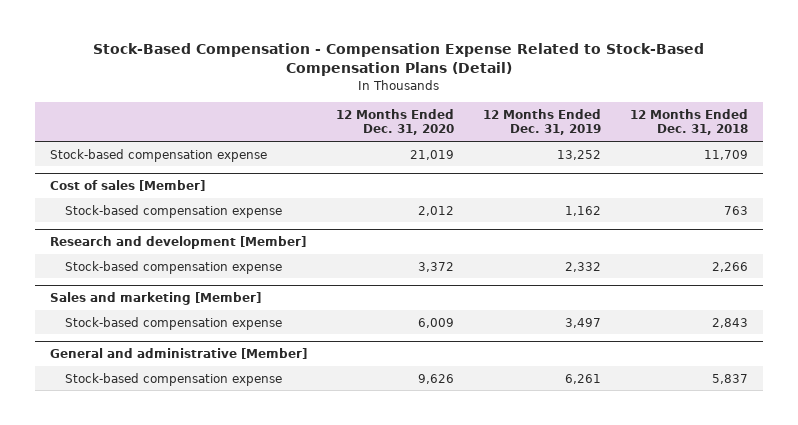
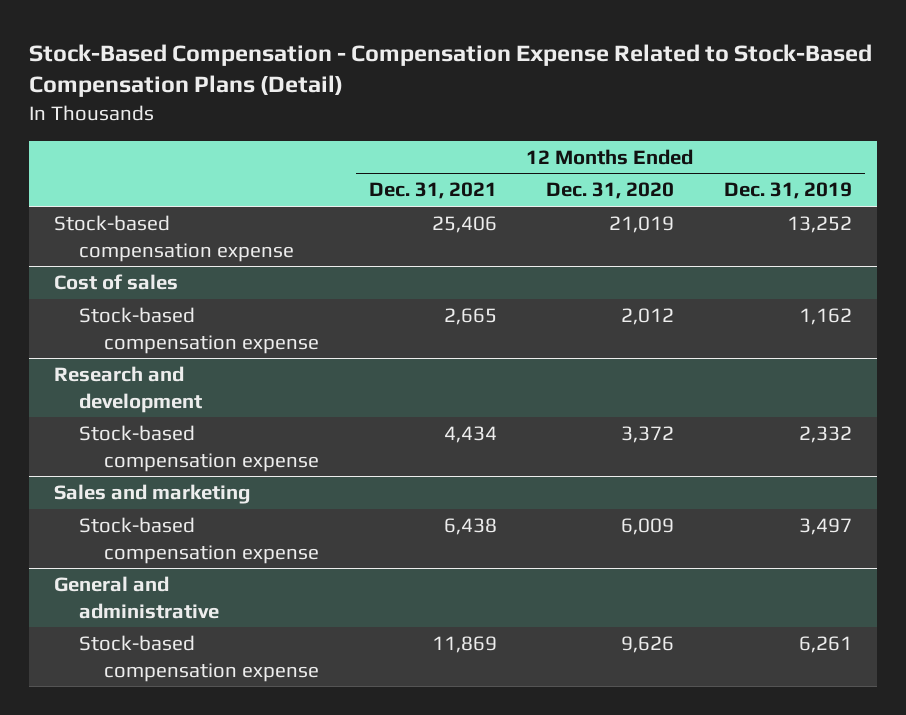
- | 12 Months Ended Dec. 31, 2020 | 12 Months Ended Dec. 31, 2019 | 12 Months Ended Dec. 31, 2018
+ | 12 Months Ended Dec. 31, 2021 | 12 Months Ended Dec. 31, 2020 | 12 Months Ended Dec. 31, 2019
- Cost of sales [Member]
+ Cost of sales
- Research and development [Member]
+ Research and development
- Sales and marketing [Member]
+ Sales and marketing
- General and administrative [Member]
+ General and administrative

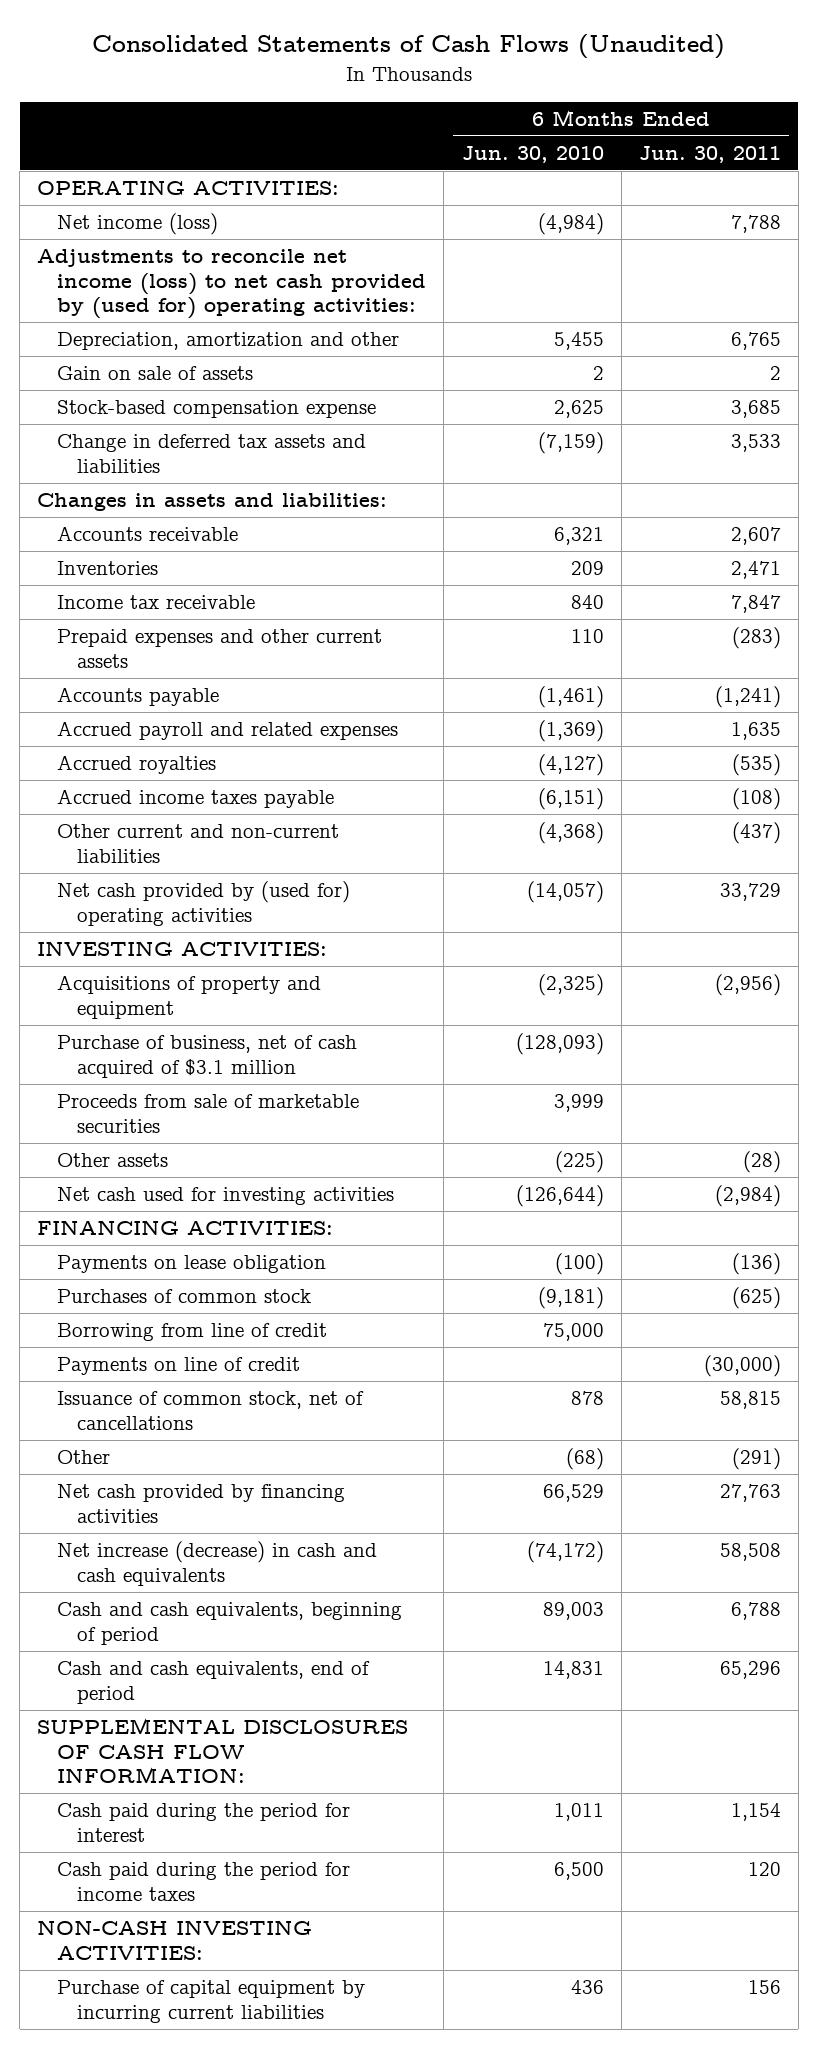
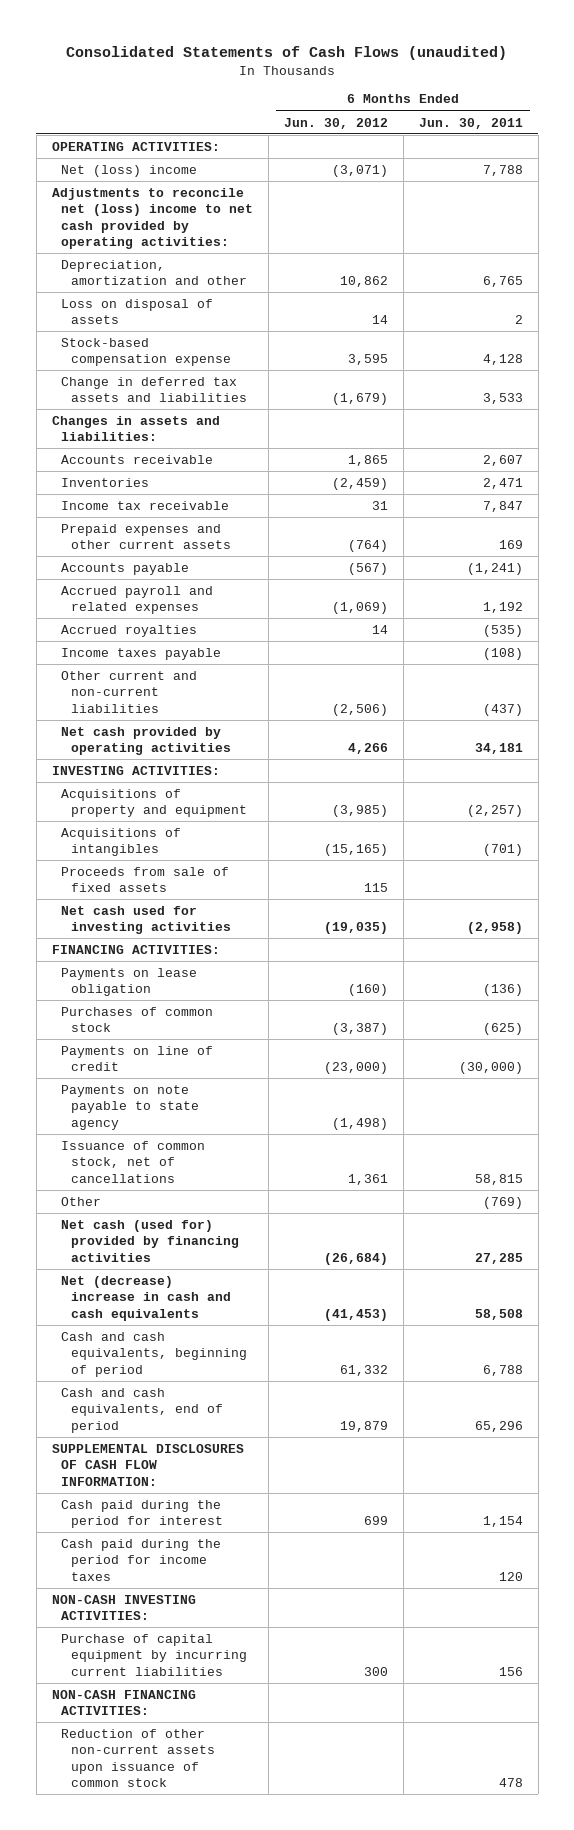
- Consolidated Statements of Cash Flows (Unaudited)
+ Consolidated Statements of Cash Flows (unaudited)
- | 6 Months Ended Jun. 30, 2010 | 6 Months Ended Jun. 30, 2011
+ | 6 Months Ended Jun. 30, 2012 | 6 Months Ended Jun. 30, 2011
- Net income (loss) | (4,984) | 7,788
- Adjustments to reconcile net income (loss) to net cash provided by (used for) operating activities:
+ Net (loss) income | (3,071) | 7,788
+ Adjustments to reconcile net (loss) income to net cash provided by operating activities:
- Gain on sale of assets | 2 | 2
- Stock-based compensation expense | 2,625 | 3,685
+ Loss on disposal of assets | 14 | 2
+ Stock-based compensation expense | 3,595 | 4,128
- Prepaid expenses and other current assets | 110 | (283)
+ Prepaid expenses and other current assets | (764) | 169
- Accrued payroll and related expenses | (1,369) | 1,635
+ Accrued payroll and related expenses | (1,069) | 1,192
- Accrued income taxes payable | (6,151) | (108)
+ Income taxes payable | | (108)
- Net cash provided by (used for) operating activities | (14,057) | 33,729
+ Net cash provided by operating activities | 4,266 | 34,181
- Acquisitions of property and equipment | (2,325) | (2,956)
- Purchase of business, net of cash acquired of $3.1 million | (128,093) |
- Proceeds from sale of marketable securities | 3,999 |
- Other assets | (225) | (28)
- Net cash used for investing activities | (126,644) | (2,984)
+ Acquisitions of property and equipment | (3,985) | (2,257)
+ Acquisitions of intangibles | (15,165) | (701)
+ Proceeds from sale of fixed assets | 115 |
+ Net cash used for investing activities | (19,035) | (2,958)
- Borrowing from line of credit | 75,000 |
+ Payments on note payable to state agency | (1,498) |
- Other | (68) | (291)
- Net cash provided by financing activities | 66,529 | 27,763
- Net increase (decrease) in cash and cash equivalents | (74,172) | 58,508
+ Other | | (769)
+ Net cash (used for) provided by financing activities | (26,684) | 27,285
+ Net (decrease) increase in cash and cash equivalents | (41,453) | 58,508
+ NON-CASH FINANCING ACTIVITIES:
+ Reduction of other non-current assets upon issuance of common stock | | 478

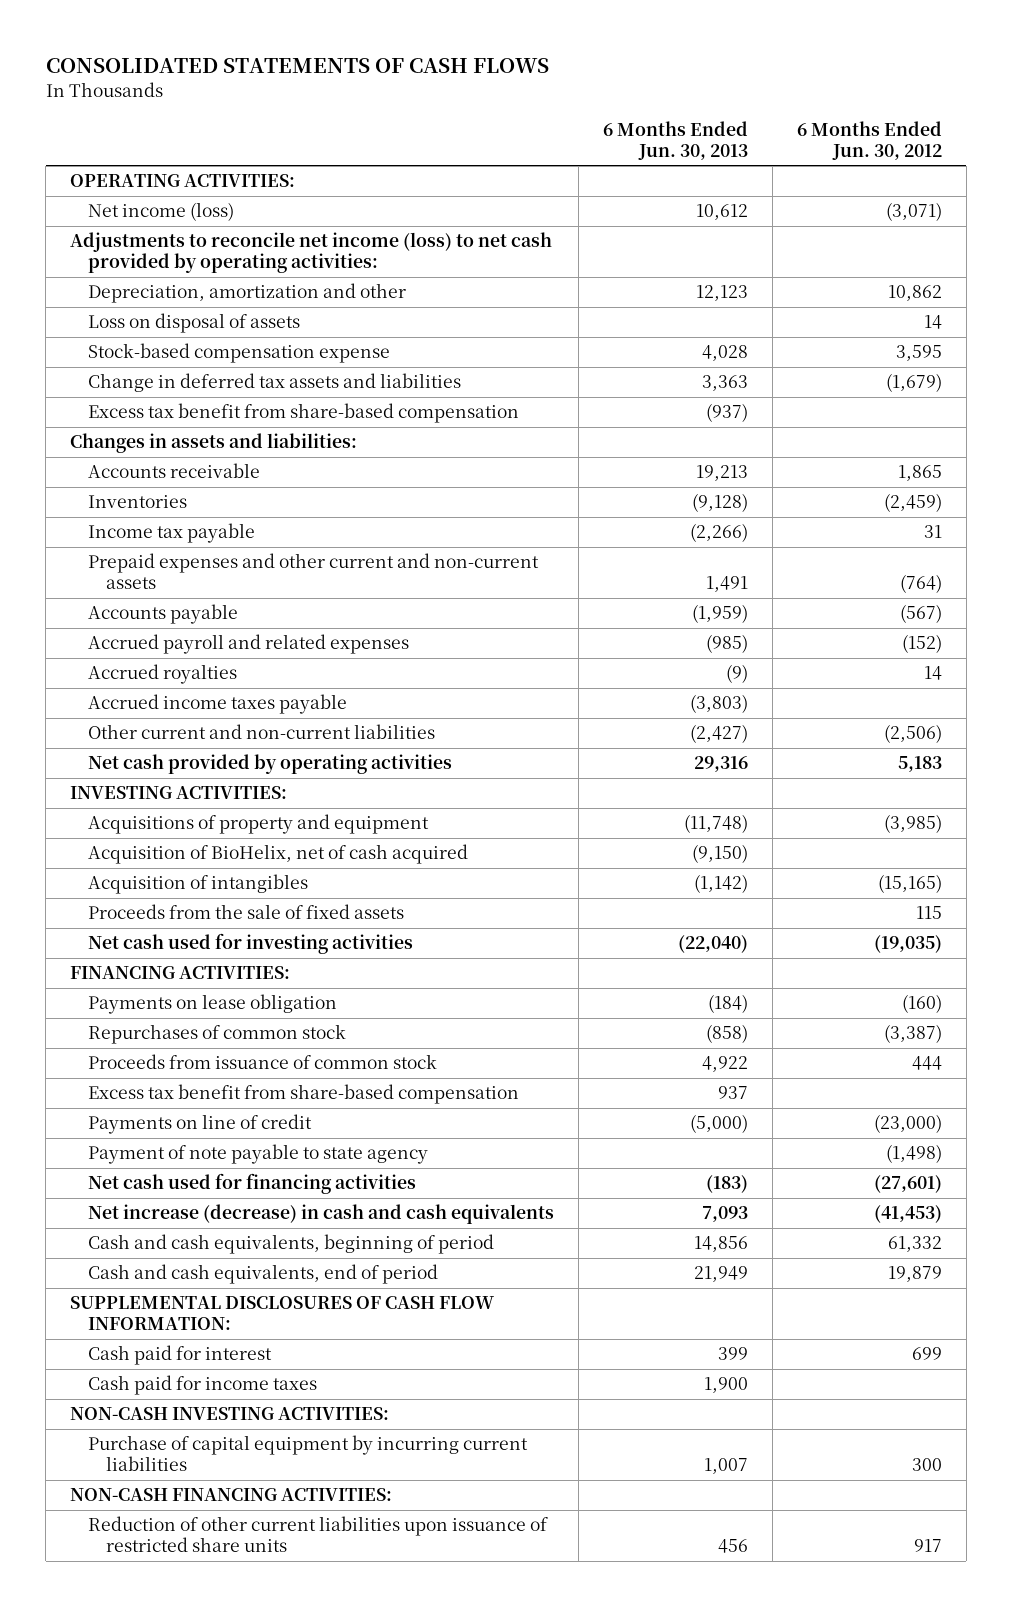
- Consolidated Statements of Cash Flows (unaudited)
+ CONSOLIDATED STATEMENTS OF CASH FLOWS
- | 6 Months Ended Jun. 30, 2012 | 6 Months Ended Jun. 30, 2011
+ | 6 Months Ended Jun. 30, 2013 | 6 Months Ended Jun. 30, 2012
- Net (loss) income | (3,071) | 7,788
- Adjustments to reconcile net (loss) income to net cash provided by operating activities:
+ Net income (loss) | 10,612 | (3,071)
+ Adjustments to reconcile net income (loss) to net cash provided by operating activities:
+ Excess tax benefit from share-based compensation | (937) |
- Income tax receivable | 31 | 7,847
- Prepaid expenses and other current assets | (764) | 169
+ Income tax payable | (2,266) | 31
+ Prepaid expenses and other current and non-current assets | 1,491 | (764)
- Accrued payroll and related expenses | (1,069) | 1,192
+ Accrued payroll and related expenses | (985) | (152)
- Income taxes payable | | (108)
+ Accrued income taxes payable | (3,803) |
- Net cash provided by operating activities | 4,266 | 34,181
+ Net cash provided by operating activities | 29,316 | 5,183
- Acquisitions of intangibles | (15,165) | (701)
- Proceeds from sale of fixed assets | 115 |
+ Acquisition of BioHelix, net of cash acquired | (9,150) |
+ Acquisition of intangibles | (1,142) | (15,165)
+ Proceeds from the sale of fixed assets | | 115
- Purchases of common stock | (3,387) | (625)
+ Repurchases of common stock | (858) | (3,387)
+ Proceeds from issuance of common stock | 4,922 | 444
+ Excess tax benefit from share-based compensation | 937 |
- Payments on note payable to state agency | (1,498) |
- Issuance of common stock, net of cancellations | 1,361 | 58,815
- Other | | (769)
- Net cash (used for) provided by financing activities | (26,684) | 27,285
- Net (decrease) increase in cash and cash equivalents | (41,453) | 58,508
+ Payment of note payable to state agency | | (1,498)
+ Net cash used for financing activities | (183) | (27,601)
+ Net increase (decrease) in cash and cash equivalents | 7,093 | (41,453)
- Cash paid during the period for interest | 699 | 1,154
- Cash paid during the period for income taxes | | 120
+ Cash paid for interest | 399 | 699
+ Cash paid for income taxes | 1,900 |
- Reduction of other non-current assets upon issuance of common stock | | 478
+ Reduction of other current liabilities upon issuance of restricted share units | 456 | 917

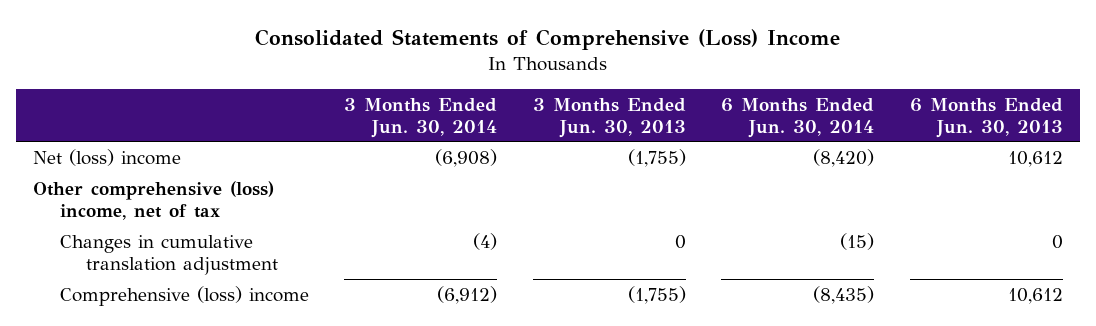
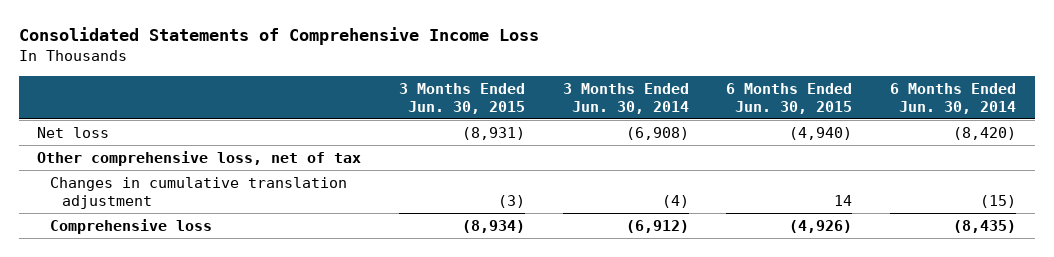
- Consolidated Statements of Comprehensive (Loss) Income
+ Consolidated Statements of Comprehensive Income Loss
- | 3 Months Ended Jun. 30, 2014 | 3 Months Ended Jun. 30, 2013 | 6 Months Ended Jun. 30, 2014 | 6 Months Ended Jun. 30, 2013
+ | 3 Months Ended Jun. 30, 2015 | 3 Months Ended Jun. 30, 2014 | 6 Months Ended Jun. 30, 2015 | 6 Months Ended Jun. 30, 2014
- Net (loss) income | (6,908) | (1,755) | (8,420) | 10,612
- Other comprehensive (loss) income, net of tax
+ Net loss | (8,931) | (6,908) | (4,940) | (8,420)
+ Other comprehensive loss, net of tax
- Comprehensive (loss) income | (6,912) | (1,755) | (8,435) | 10,612
+ Comprehensive loss | (8,934) | (6,912) | (4,926) | (8,435)

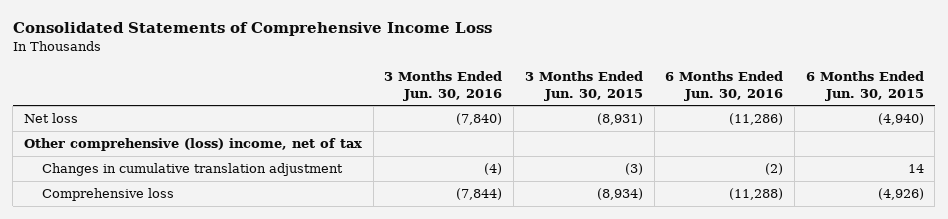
- | 3 Months Ended Jun. 30, 2015 | 3 Months Ended Jun. 30, 2014 | 6 Months Ended Jun. 30, 2015 | 6 Months Ended Jun. 30, 2014
+ | 3 Months Ended Jun. 30, 2016 | 3 Months Ended Jun. 30, 2015 | 6 Months Ended Jun. 30, 2016 | 6 Months Ended Jun. 30, 2015
- Other comprehensive loss, net of tax
+ Other comprehensive (loss) income, net of tax

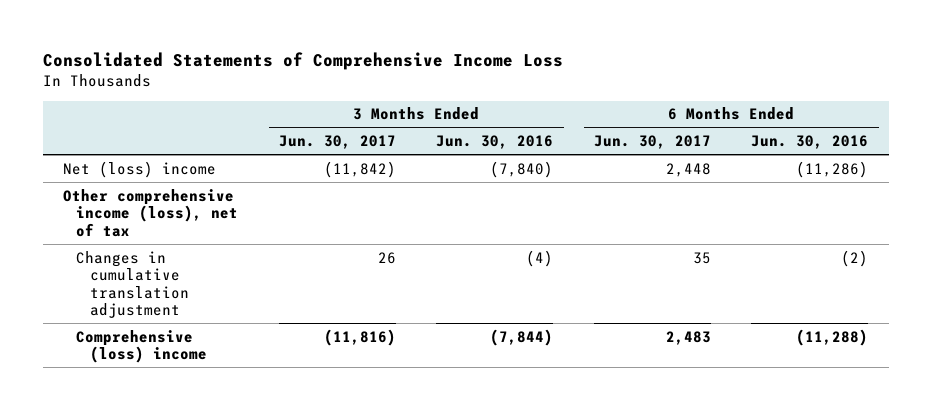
- | 3 Months Ended Jun. 30, 2016 | 3 Months Ended Jun. 30, 2015 | 6 Months Ended Jun. 30, 2016 | 6 Months Ended Jun. 30, 2015
+ | 3 Months Ended Jun. 30, 2017 | 3 Months Ended Jun. 30, 2016 | 6 Months Ended Jun. 30, 2017 | 6 Months Ended Jun. 30, 2016
- Net loss | (7,840) | (8,931) | (11,286) | (4,940)
- Other comprehensive (loss) income, net of tax
+ Net (loss) income | (11,842) | (7,840) | 2,448 | (11,286)
+ Other comprehensive income (loss), net of tax
- Comprehensive loss | (7,844) | (8,934) | (11,288) | (4,926)
+ Comprehensive (loss) income | (11,816) | (7,844) | 2,483 | (11,288)

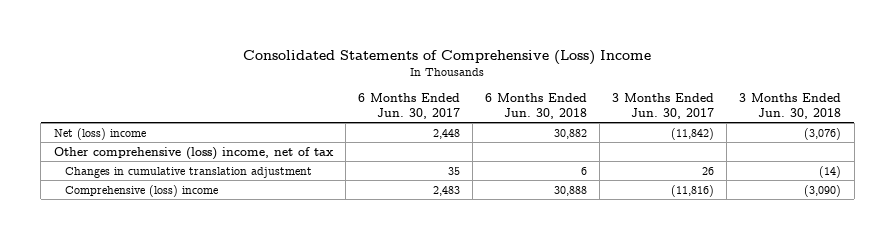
- Consolidated Statements of Comprehensive Income Loss
+ Consolidated Statements of Comprehensive (Loss) Income
- | 3 Months Ended Jun. 30, 2017 | 3 Months Ended Jun. 30, 2016 | 6 Months Ended Jun. 30, 2017 | 6 Months Ended Jun. 30, 2016
+ | 6 Months Ended Jun. 30, 2017 | 6 Months Ended Jun. 30, 2018 | 3 Months Ended Jun. 30, 2017 | 3 Months Ended Jun. 30, 2018
- Other comprehensive income (loss), net of tax
+ Other comprehensive (loss) income, net of tax

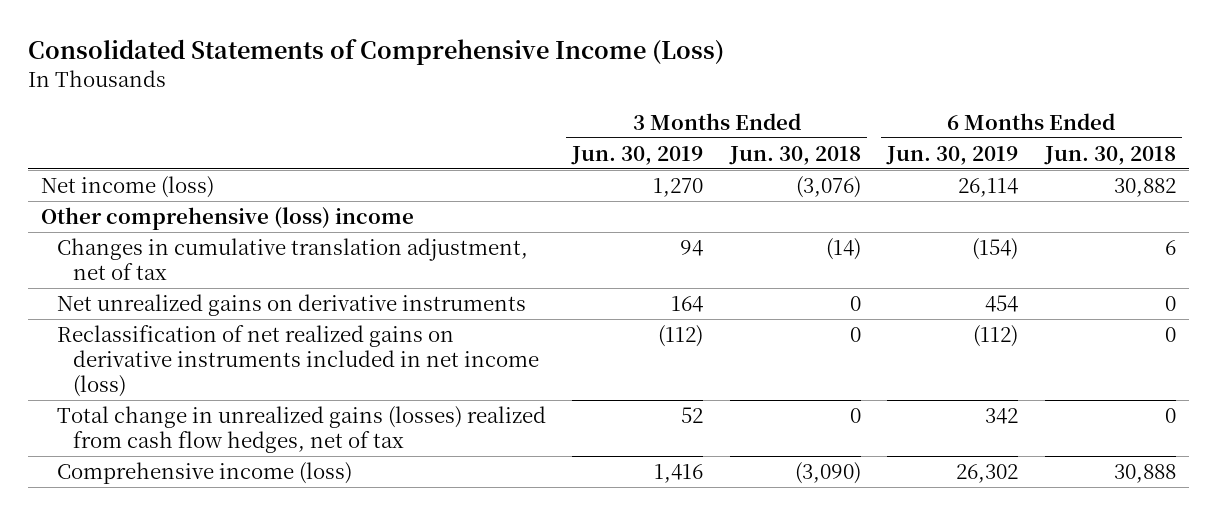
- Consolidated Statements of Comprehensive (Loss) Income
+ Consolidated Statements of Comprehensive Income (Loss)
- | 6 Months Ended Jun. 30, 2017 | 6 Months Ended Jun. 30, 2018 | 3 Months Ended Jun. 30, 2017 | 3 Months Ended Jun. 30, 2018
+ | 3 Months Ended Jun. 30, 2019 | 3 Months Ended Jun. 30, 2018 | 6 Months Ended Jun. 30, 2019 | 6 Months Ended Jun. 30, 2018
- Net (loss) income | 2,448 | 30,882 | (11,842) | (3,076)
- Other comprehensive (loss) income, net of tax
- Changes in cumulative translation adjustment | 35 | 6 | 26 | (14)
- Comprehensive (loss) income | 2,483 | 30,888 | (11,816) | (3,090)
+ Net income (loss) | 1,270 | (3,076) | 26,114 | 30,882
+ Other comprehensive (loss) income
+ Changes in cumulative translation adjustment, net of tax | 94 | (14) | (154) | 6
+ Net unrealized gains on derivative instruments | 164 | 0 | 454 | 0
+ Reclassification of net realized gains on derivative instruments included in net income (loss) | (112) | 0 | (112) | 0
+ Total change in unrealized gains (losses) realized from cash flow hedges, net of tax | 52 | 0 | 342 | 0
+ Comprehensive income (loss) | 1,416 | (3,090) | 26,302 | 30,888

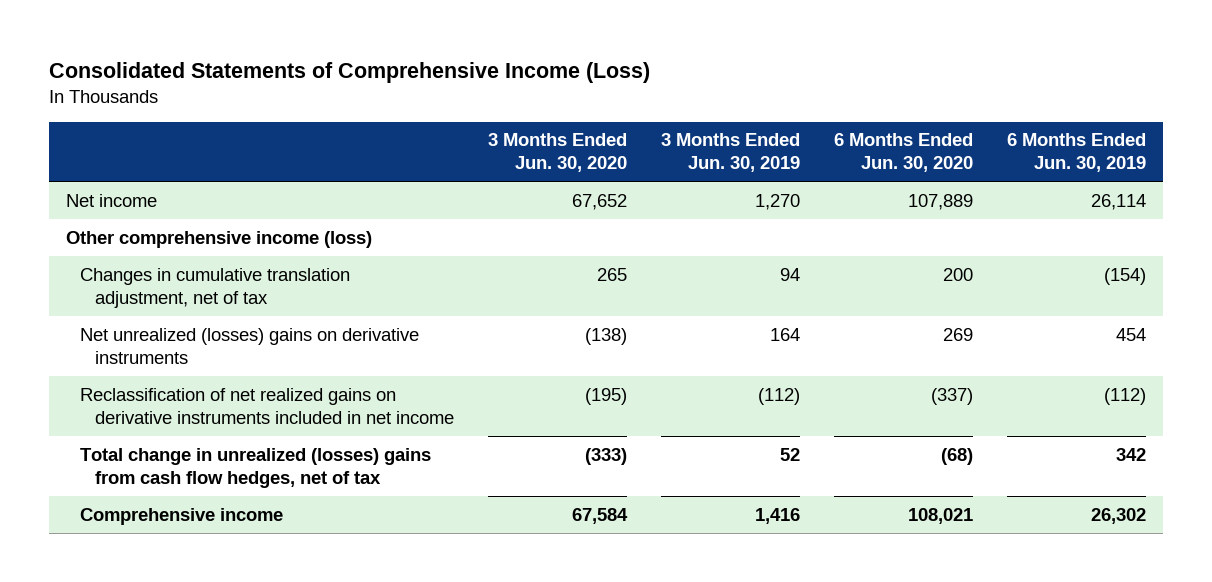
- | 3 Months Ended Jun. 30, 2019 | 3 Months Ended Jun. 30, 2018 | 6 Months Ended Jun. 30, 2019 | 6 Months Ended Jun. 30, 2018
+ | 3 Months Ended Jun. 30, 2020 | 3 Months Ended Jun. 30, 2019 | 6 Months Ended Jun. 30, 2020 | 6 Months Ended Jun. 30, 2019
- Net income (loss) | 1,270 | (3,076) | 26,114 | 30,882
- Other comprehensive (loss) income
+ Net income | 67,652 | 1,270 | 107,889 | 26,114
+ Other comprehensive income (loss)
- Net unrealized gains on derivative instruments | 164 | 0 | 454 | 0
- Reclassification of net realized gains on derivative instruments included in net income (loss) | (112) | 0 | (112) | 0
- Total change in unrealized gains (losses) realized from cash flow hedges, net of tax | 52 | 0 | 342 | 0
- Comprehensive income (loss) | 1,416 | (3,090) | 26,302 | 30,888
+ Net unrealized (losses) gains on derivative instruments | (138) | 164 | 269 | 454
+ Reclassification of net realized gains on derivative instruments included in net income | (195) | (112) | (337) | (112)
+ Total change in unrealized (losses) gains from cash flow hedges, net of tax | (333) | 52 | (68) | 342
+ Comprehensive income | 67,584 | 1,416 | 108,021 | 26,302

